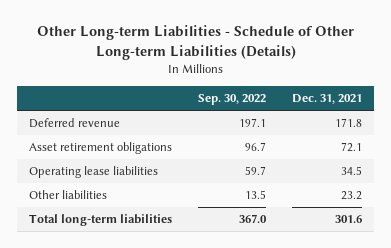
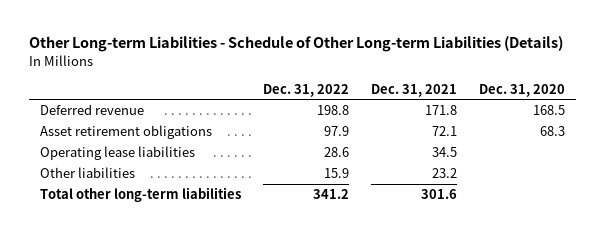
- | Sep. 30, 2022 | Dec. 31, 2021
+ | Dec. 31, 2022 | Dec. 31, 2021 | Dec. 31, 2020
- Total long-term liabilities | 367.0 | 301.6
+ Total other long-term liabilities | 341.2 | 301.6 |

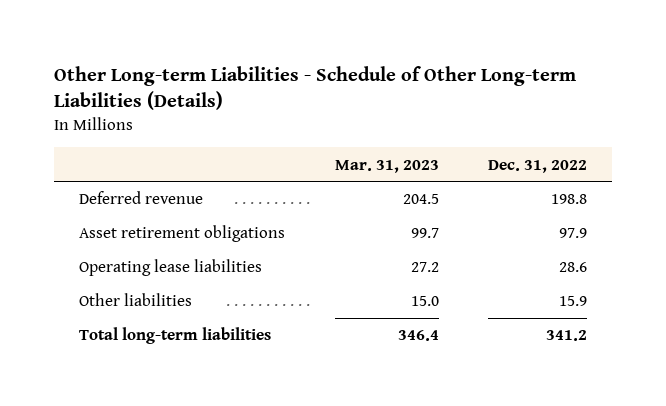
- | Dec. 31, 2022 | Dec. 31, 2021 | Dec. 31, 2020
+ | Mar. 31, 2023 | Dec. 31, 2022
- Total other long-term liabilities | 341.2 | 301.6 |
+ Total long-term liabilities | 346.4 | 341.2

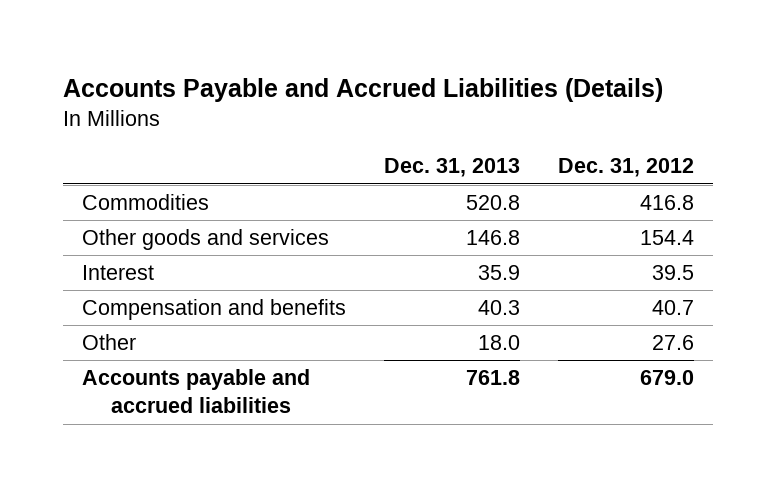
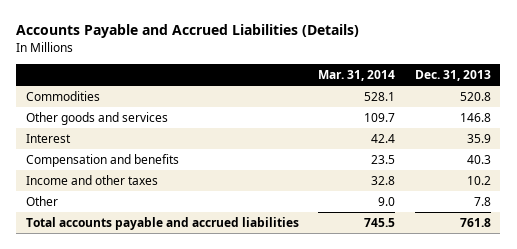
- | Dec. 31, 2013 | Dec. 31, 2012
+ | Mar. 31, 2014 | Dec. 31, 2013
- Other | 18.0 | 27.6
- Accounts payable and accrued liabilities | 761.8 | 679.0
+ Income and other taxes | 32.8 | 10.2
+ Other | 9.0 | 7.8
+ Total accounts payable and accrued liabilities | 745.5 | 761.8

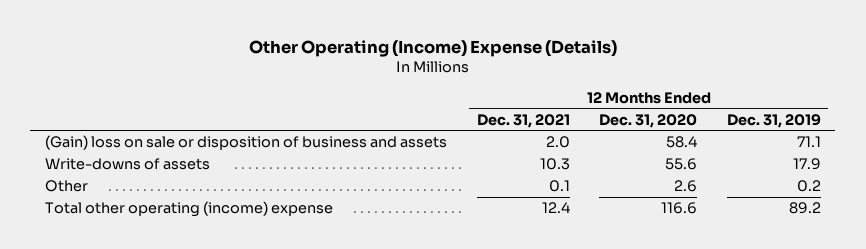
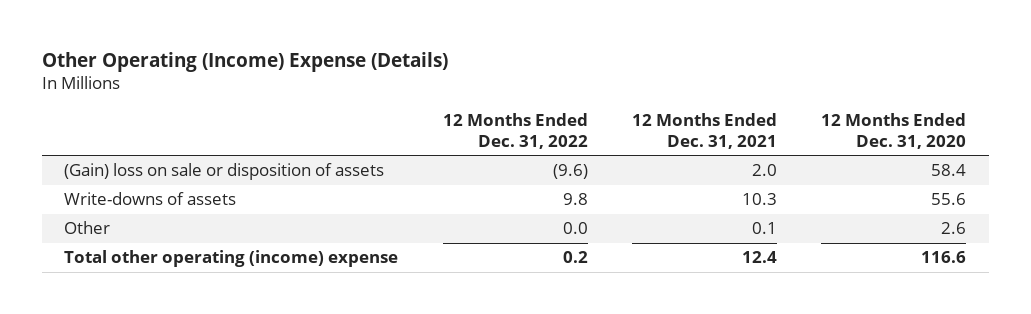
- | 12 Months Ended Dec. 31, 2021 | 12 Months Ended Dec. 31, 2020 | 12 Months Ended Dec. 31, 2019
+ | 12 Months Ended Dec. 31, 2022 | 12 Months Ended Dec. 31, 2021 | 12 Months Ended Dec. 31, 2020
- (Gain) loss on sale or disposition of business and assets | 2.0 | 58.4 | 71.1
+ (Gain) loss on sale or disposition of assets | (9.6) | 2.0 | 58.4

